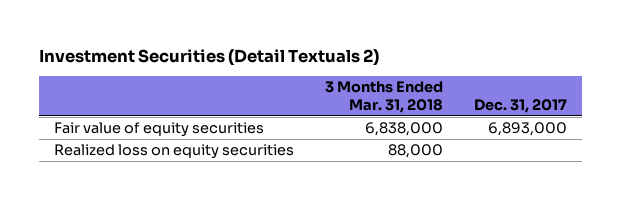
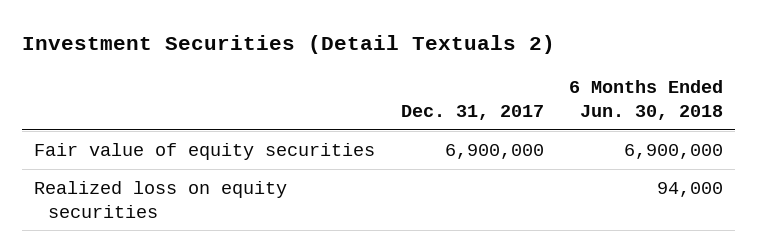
- | 3 Months Ended Mar. 31, 2018 | Dec. 31, 2017
+ | Dec. 31, 2017 | 6 Months Ended Jun. 30, 2018
- Fair value of equity securities | 6,838,000 | 6,893,000
+ Fair value of equity securities | 6,900,000 | 6,900,000

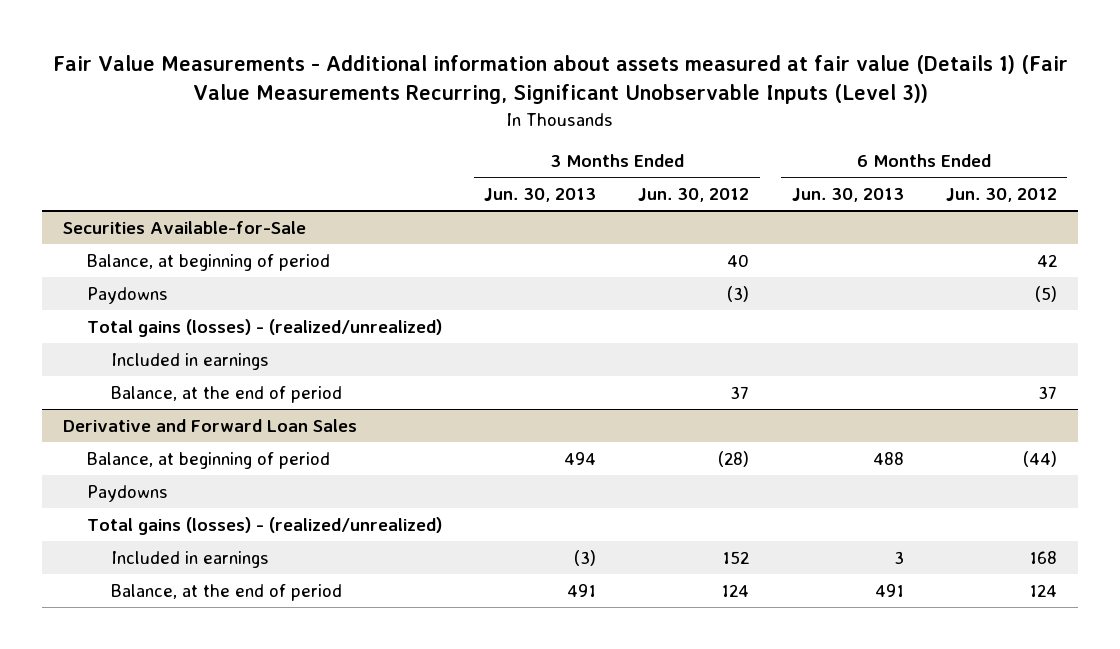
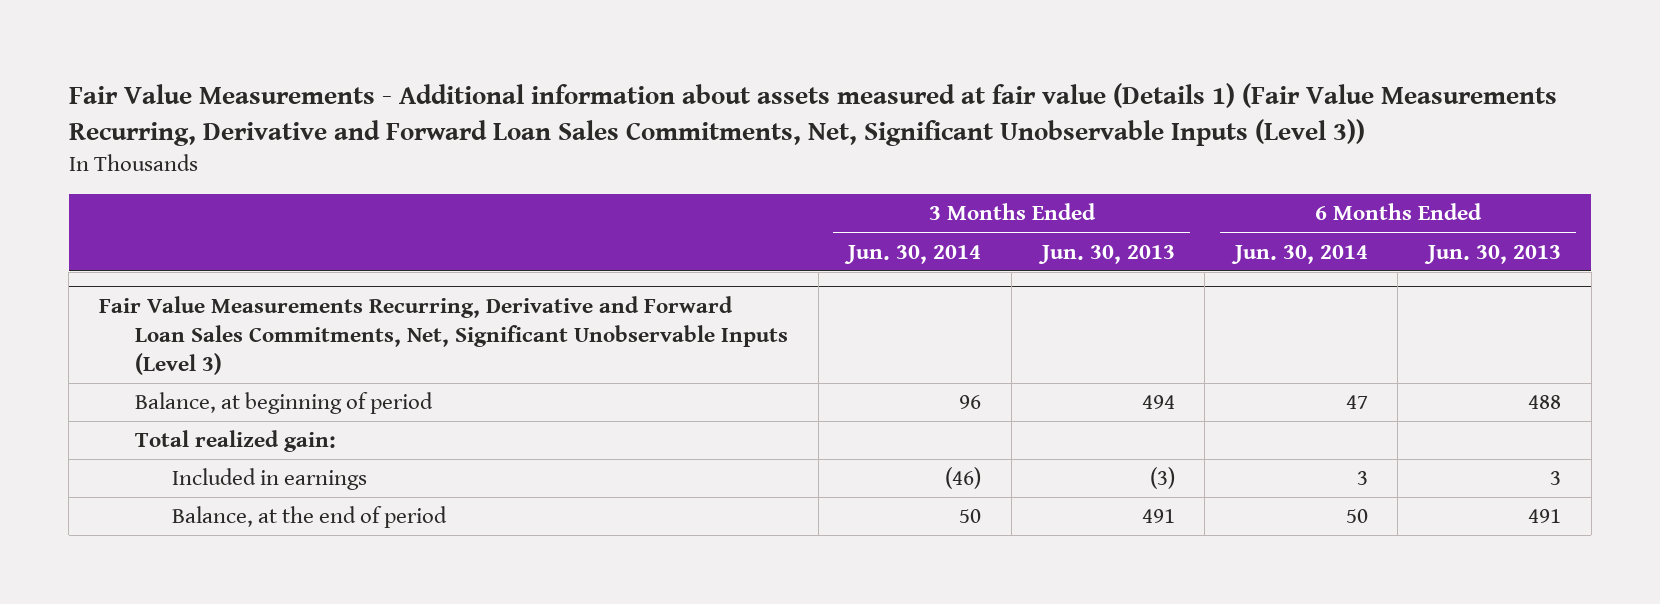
- Fair Value Measurements - Additional information about assets measured at fair value (Details 1) (Fair Value Measurements Recurring, Significant Unobservable Inputs (Level 3))
+ Fair Value Measurements - Additional information about assets measured at fair value (Details 1) (Fair Value Measurements Recurring, Derivative and Forward Loan Sales Commitments, Net, Significant Unobservable Inputs (Level 3))
- | 3 Months Ended Jun. 30, 2013 | 3 Months Ended Jun. 30, 2012 | 6 Months Ended Jun. 30, 2013 | 6 Months Ended Jun. 30, 2012
+ | 3 Months Ended Jun. 30, 2014 | 3 Months Ended Jun. 30, 2013 | 6 Months Ended Jun. 30, 2014 | 6 Months Ended Jun. 30, 2013
- Securities Available-for-Sale
- Balance, at beginning of period | | 40 | | 42
- Paydowns | | (3) | | (5)
- Total gains (losses) - (realized/unrealized)
- Included in earnings
- Balance, at the end of period | | 37 | | 37
- Derivative and Forward Loan Sales
+ Fair Value Measurements Recurring, Derivative and Forward Loan Sales Commitments, Net, Significant Unobservable Inputs (Level 3)
- Paydowns
- Total gains (losses) - (realized/unrealized)
+ Total realized gain:

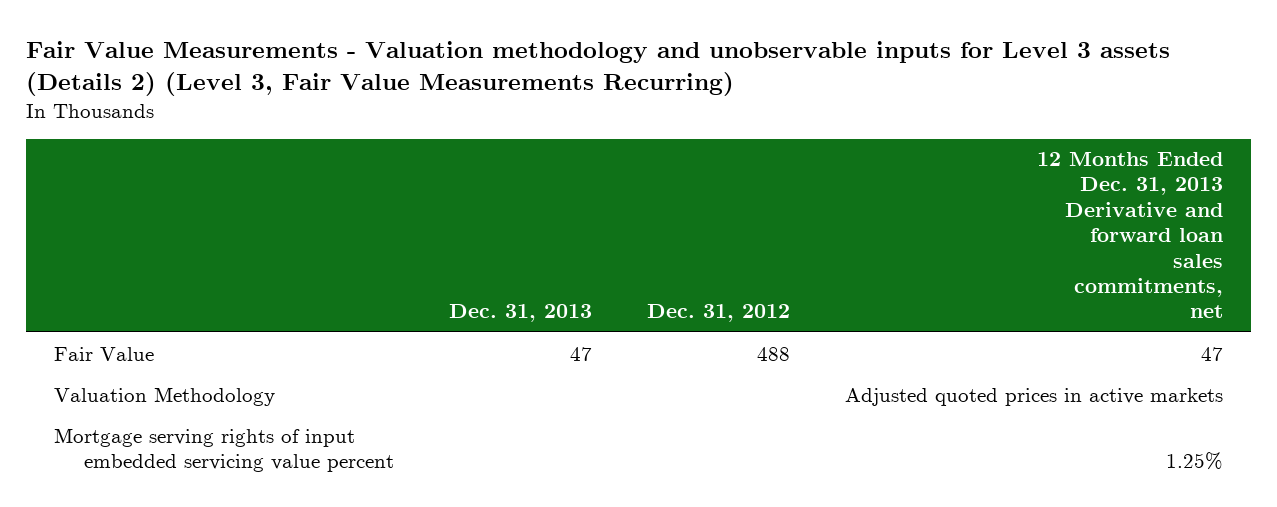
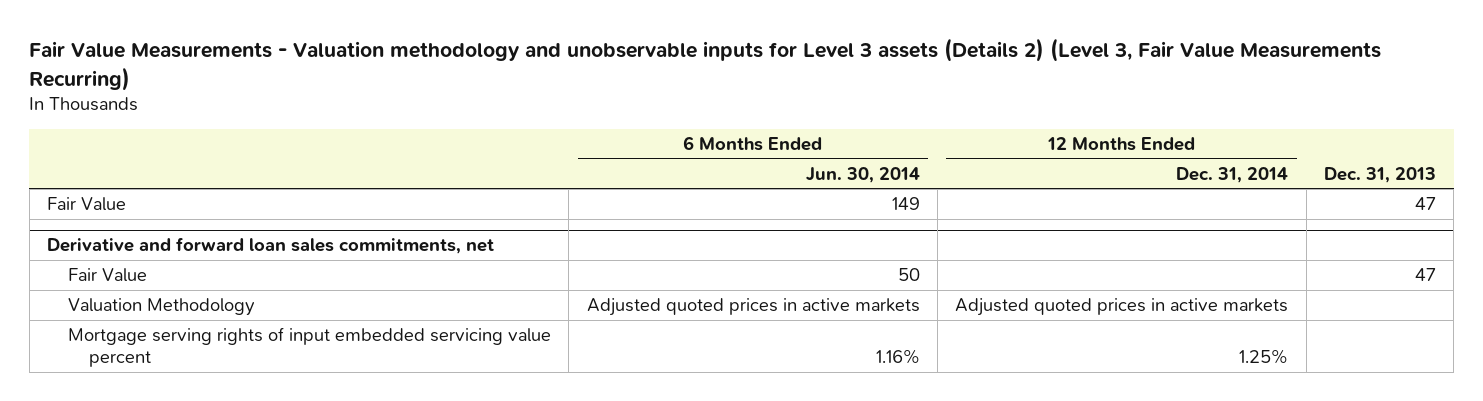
- | Dec. 31, 2013 | Dec. 31, 2012 | 12 Months Ended Dec. 31, 2013 Derivative and forward loan sales commitments, net
+ | 6 Months Ended Jun. 30, 2014 | 12 Months Ended Dec. 31, 2014 | Dec. 31, 2013
- Valuation Methodology | | | Adjusted quoted prices in active markets
- Mortgage serving rights of input embedded servicing value percent | | | 1.25%
+ Derivative and forward loan sales commitments, net
+ Fair Value | 50 | | 47
+ Valuation Methodology | Adjusted quoted prices in active markets | Adjusted quoted prices in active markets |
+ Mortgage serving rights of input embedded servicing value percent | 1.16% | 1.25% |

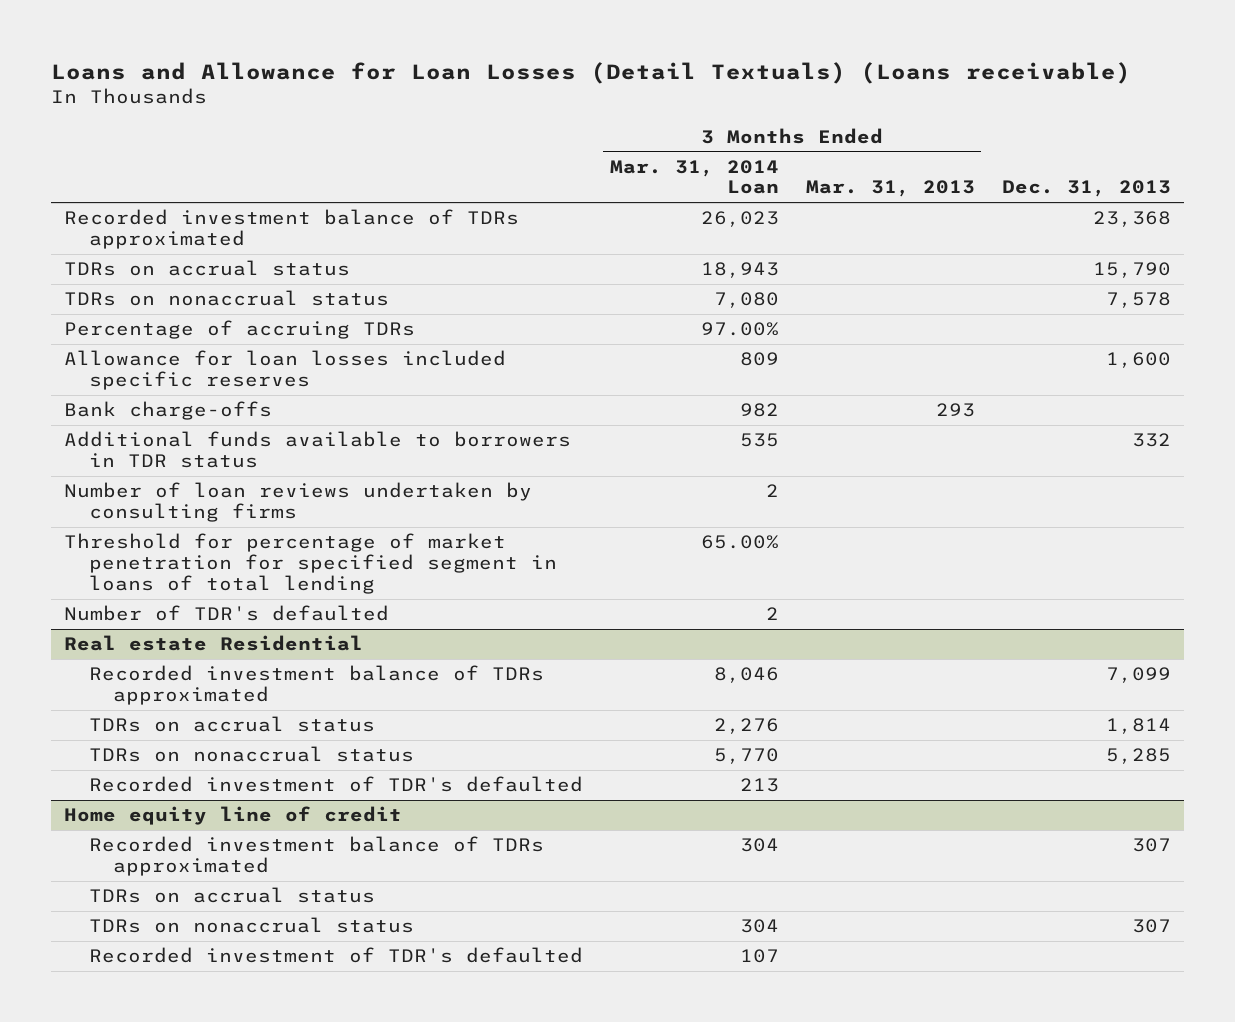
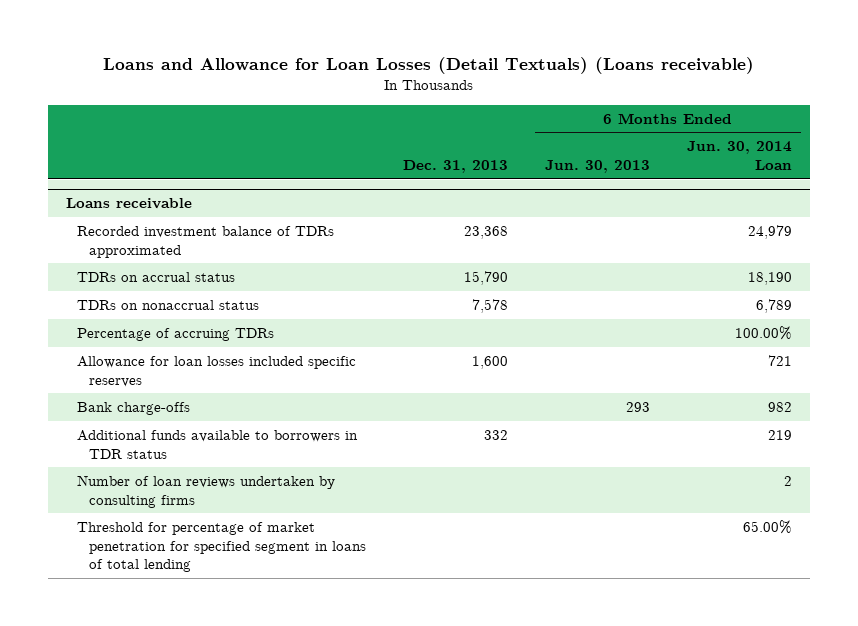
- | 3 Months Ended Mar. 31, 2014 Loan | 3 Months Ended Mar. 31, 2013 | Dec. 31, 2013
+ | Dec. 31, 2013 | 6 Months Ended Jun. 30, 2013 | 6 Months Ended Jun. 30, 2014 Loan
+ Loans receivable
- Number of TDR's defaulted | 2 | |
- Real estate Residential
- Recorded investment balance of TDRs approximated | 8,046 | | 7,099
- TDRs on accrual status | 2,276 | | 1,814
- TDRs on nonaccrual status | 5,770 | | 5,285
- Recorded investment of TDR's defaulted | 213 | |
- Home equity line of credit
- Recorded investment balance of TDRs approximated | 304 | | 307
- TDRs on accrual status
- TDRs on nonaccrual status | 304 | | 307
- Recorded investment of TDR's defaulted | 107 | |

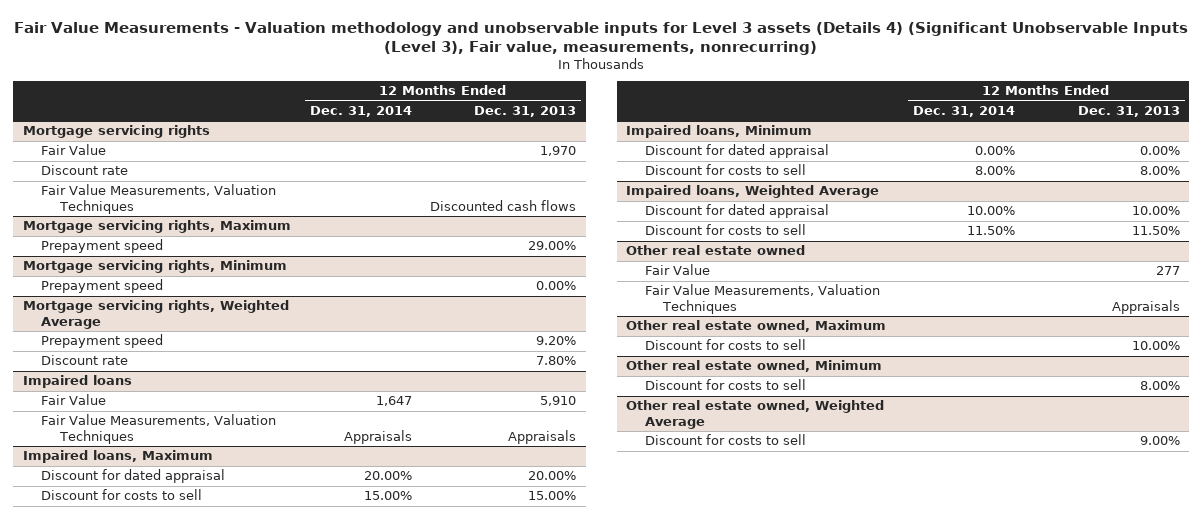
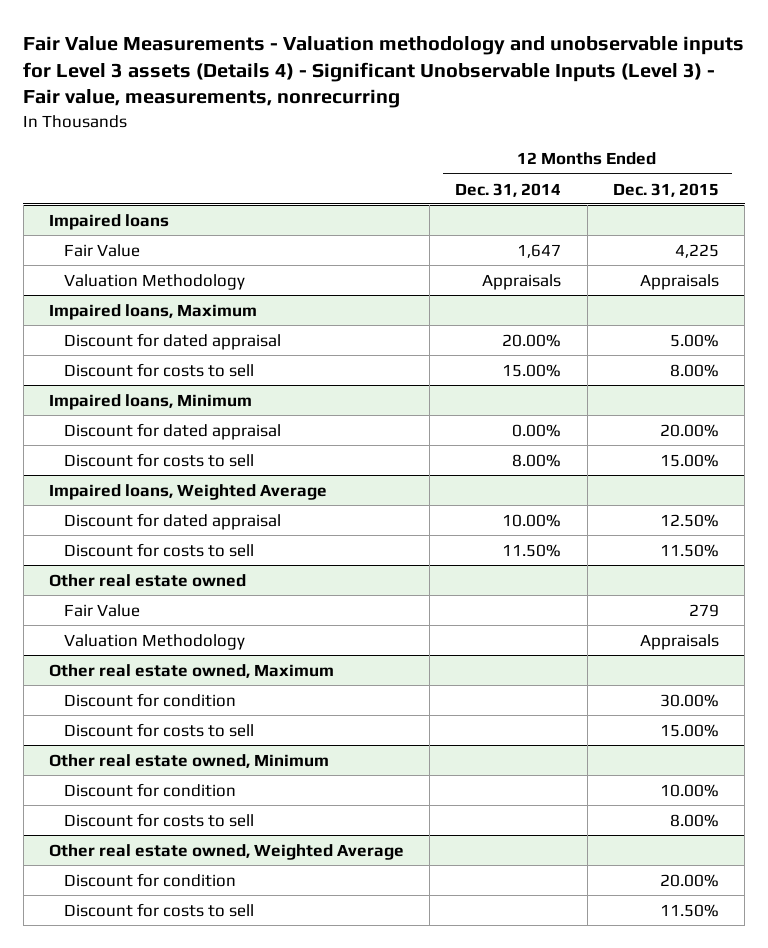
- Fair Value Measurements - Valuation methodology and unobservable inputs for Level 3 assets (Details 4) (Significant Unobservable Inputs (Level 3), Fair value, measurements, nonrecurring)
+ Fair Value Measurements - Valuation methodology and unobservable inputs for Level 3 assets (Details 4) - Significant Unobservable Inputs (Level 3) - Fair value, measurements, nonrecurring
- | 12 Months Ended Dec. 31, 2014 | 12 Months Ended Dec. 31, 2013
+ | 12 Months Ended Dec. 31, 2014 | 12 Months Ended Dec. 31, 2015
- Mortgage servicing rights
- Fair Value | | 1,970
- Discount rate
- Fair Value Measurements, Valuation Techniques | | Discounted cash flows
- Mortgage servicing rights, Maximum
- Prepayment speed | | 29.00%
- Mortgage servicing rights, Minimum
- Prepayment speed | | 0.00%
- Mortgage servicing rights, Weighted Average
- Prepayment speed | | 9.20%
- Discount rate | | 7.80%
@ Impaired loans
- Fair Value Measurements, Valuation Techniques | Appraisals | Appraisals
+ Valuation Methodology | Appraisals | Appraisals
@ Other real estate owned
- Fair Value Measurements, Valuation Techniques | | Appraisals
+ Valuation Methodology | | Appraisals
@ Other real estate owned, Maximum
+ Discount for condition | | 30.00%
@ Other real estate owned, Minimum
+ Discount for condition | | 10.00%
@ Other real estate owned, Weighted Average
+ Discount for condition | | 20.00%

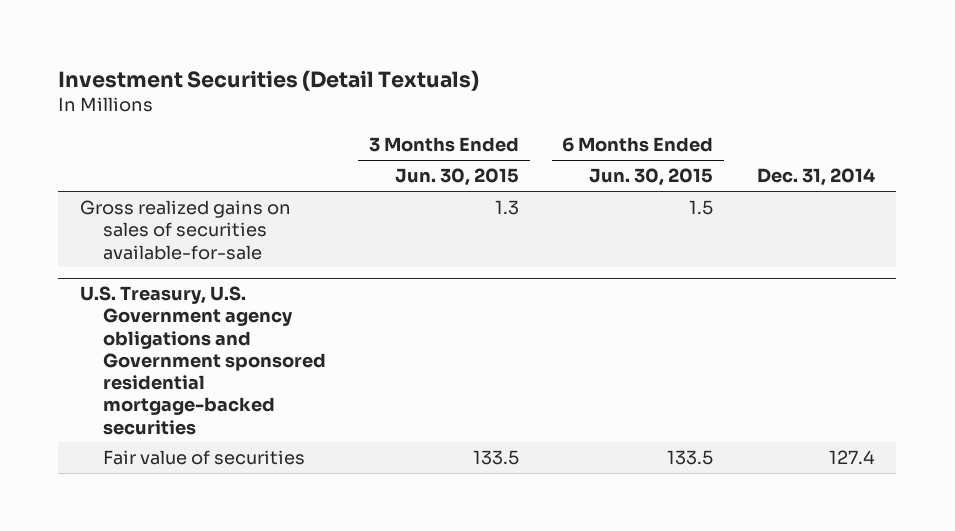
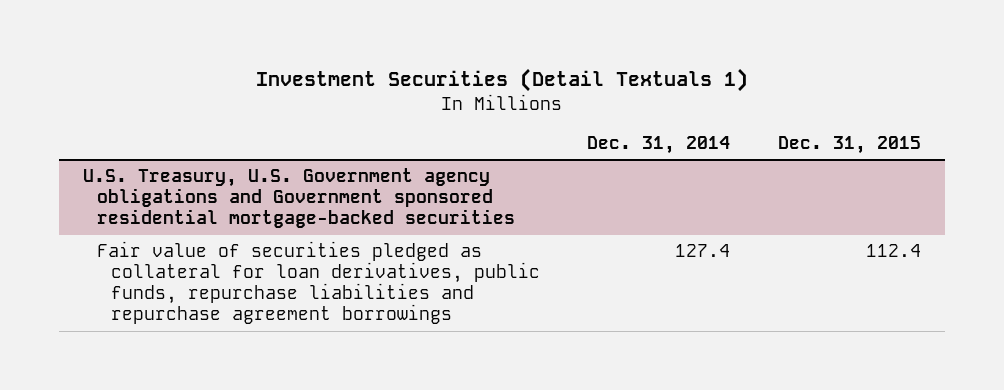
- Investment Securities (Detail Textuals)
+ Investment Securities (Detail Textuals 1)
- | 3 Months Ended Jun. 30, 2015 | 6 Months Ended Jun. 30, 2015 | Dec. 31, 2014
+ | Dec. 31, 2014 | Dec. 31, 2015
- Gross realized gains on sales of securities available-for-sale | 1.3 | 1.5 |
@ U.S. Treasury, U.S. Government agency obligations and Government sponsored residential mortgage-backed securities
- Fair value of securities | 133.5 | 133.5 | 127.4
+ Fair value of securities pledged as collateral for loan derivatives, public funds, repurchase liabilities and repurchase agreement borrowings | 127.4 | 112.4

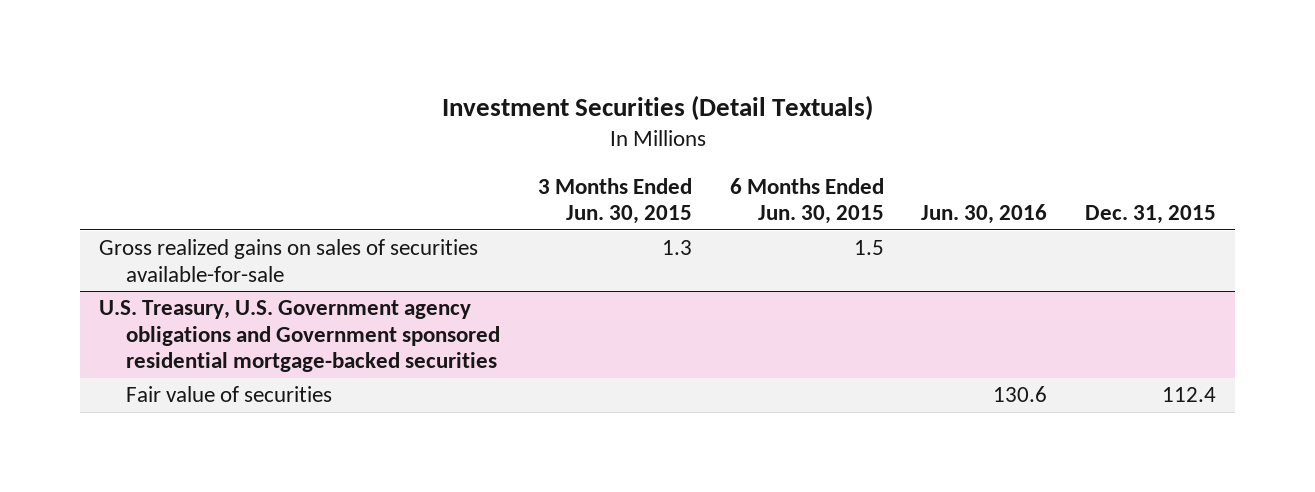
- Investment Securities (Detail Textuals 1)
+ Investment Securities (Detail Textuals)
- | Dec. 31, 2014 | Dec. 31, 2015
+ | 3 Months Ended Jun. 30, 2015 | 6 Months Ended Jun. 30, 2015 | Jun. 30, 2016 | Dec. 31, 2015
+ Gross realized gains on sales of securities available-for-sale | 1.3 | 1.5 | |
@ U.S. Treasury, U.S. Government agency obligations and Government sponsored residential mortgage-backed securities
- Fair value of securities pledged as collateral for loan derivatives, public funds, repurchase liabilities and repurchase agreement borrowings | 127.4 | 112.4
+ Fair value of securities | | | 130.6 | 112.4

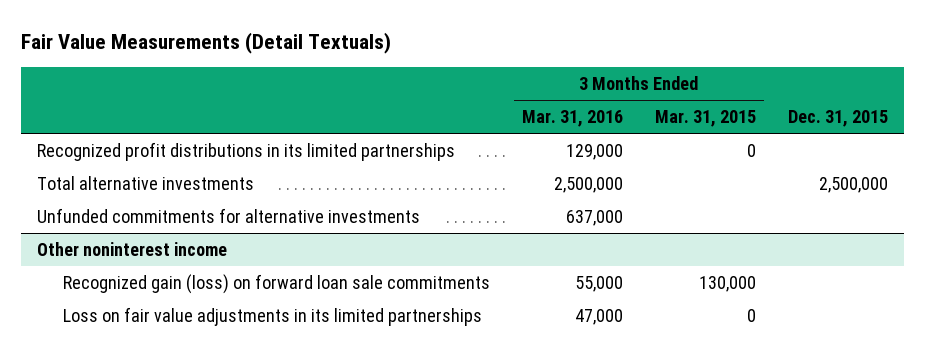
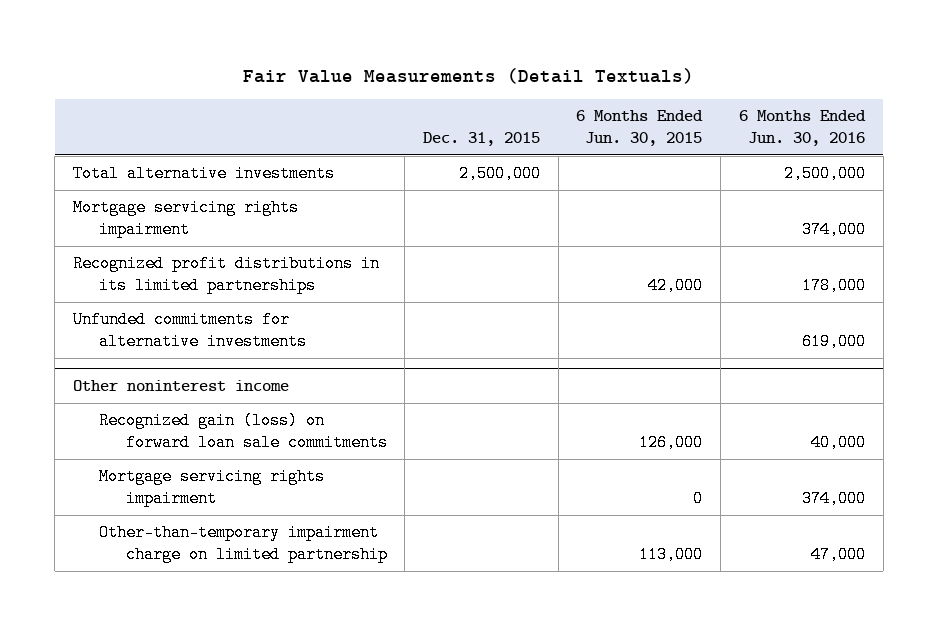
- | 3 Months Ended Mar. 31, 2016 | 3 Months Ended Mar. 31, 2015 | Dec. 31, 2015
+ | Dec. 31, 2015 | 6 Months Ended Jun. 30, 2015 | 6 Months Ended Jun. 30, 2016
+ Mortgage servicing rights impairment | | | 374,000
moved down: Recognized profit distributions in its limited partnerships | | 42,000 | 178,000
@ Other noninterest income
- Loss on fair value adjustments in its limited partnerships | 47,000 | 0 |
+ Mortgage servicing rights impairment | | 0 | 374,000
+ Other-than-temporary impairment charge on limited partnership | | 113,000 | 47,000

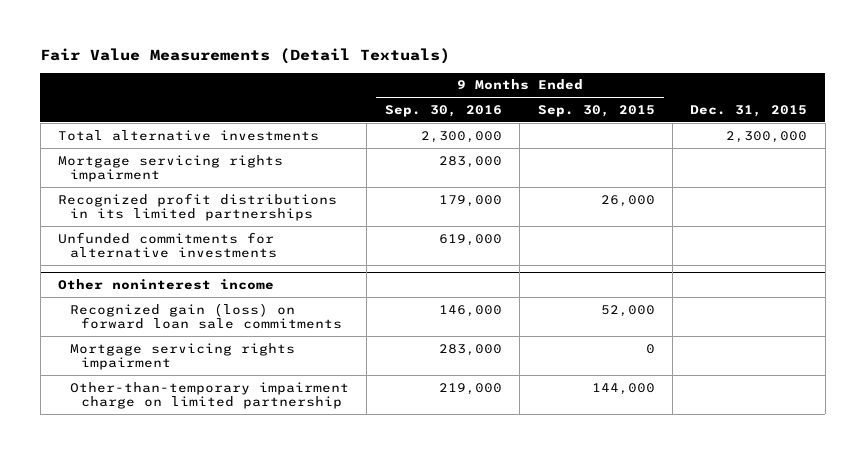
- | Dec. 31, 2015 | 6 Months Ended Jun. 30, 2015 | 6 Months Ended Jun. 30, 2016
+ | 9 Months Ended Sep. 30, 2016 | 9 Months Ended Sep. 30, 2015 | Dec. 31, 2015
- Total alternative investments | 2,500,000 | | 2,500,000
+ Total alternative investments | 2,300,000 | | 2,300,000

